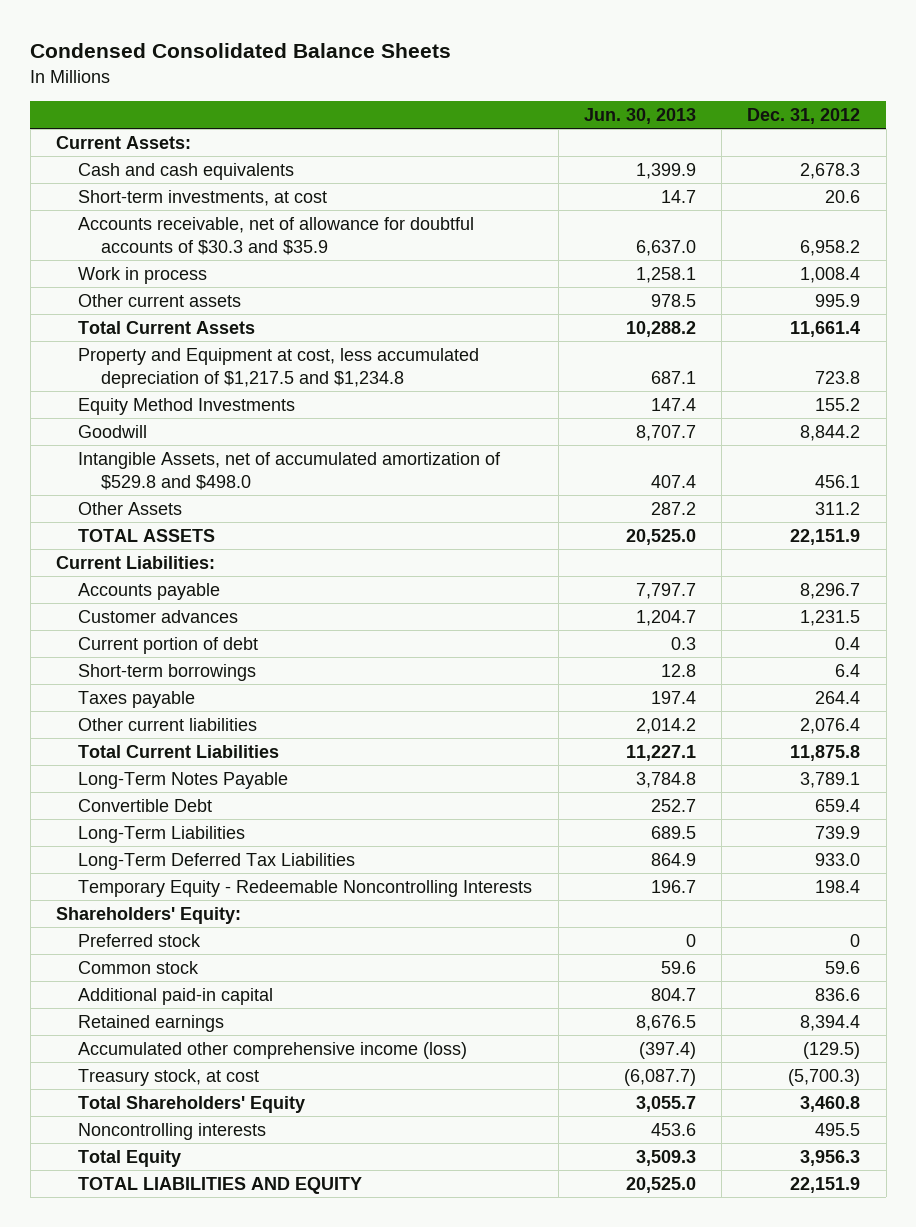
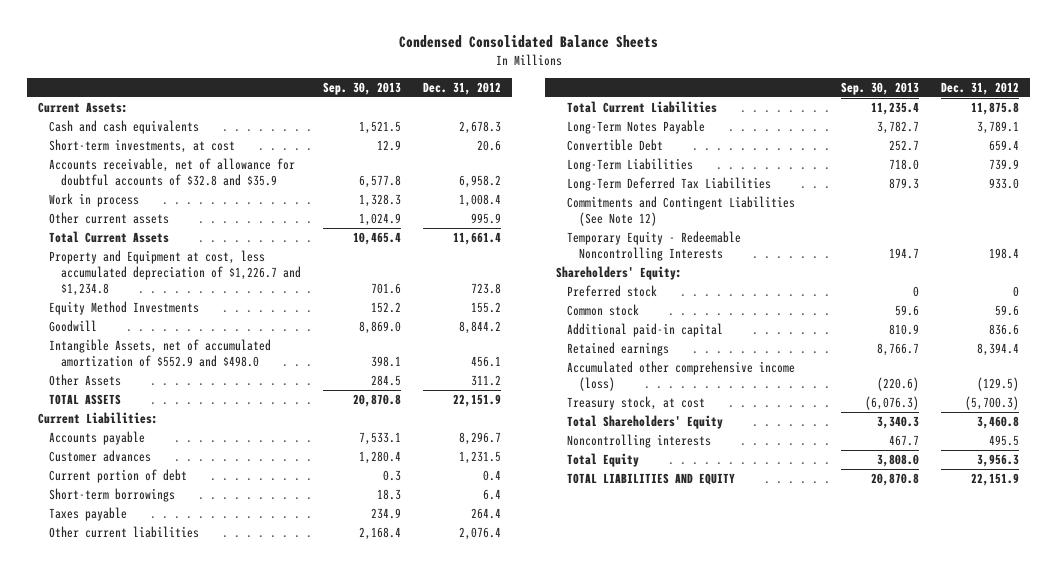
- | Jun. 30, 2013 | Dec. 31, 2012
+ | Sep. 30, 2013 | Dec. 31, 2012
- Accounts receivable, net of allowance for doubtful accounts of $30.3 and $35.9 | 6,637.0 | 6,958.2
+ Accounts receivable, net of allowance for doubtful accounts of $32.8 and $35.9 | 6,577.8 | 6,958.2
- Property and Equipment at cost, less accumulated depreciation of $1,217.5 and $1,234.8 | 687.1 | 723.8
+ Property and Equipment at cost, less accumulated depreciation of $1,226.7 and $1,234.8 | 701.6 | 723.8
- Intangible Assets, net of accumulated amortization of $529.8 and $498.0 | 407.4 | 456.1
+ Intangible Assets, net of accumulated amortization of $552.9 and $498.0 | 398.1 | 456.1
+ Commitments and Contingent Liabilities (See Note 12)

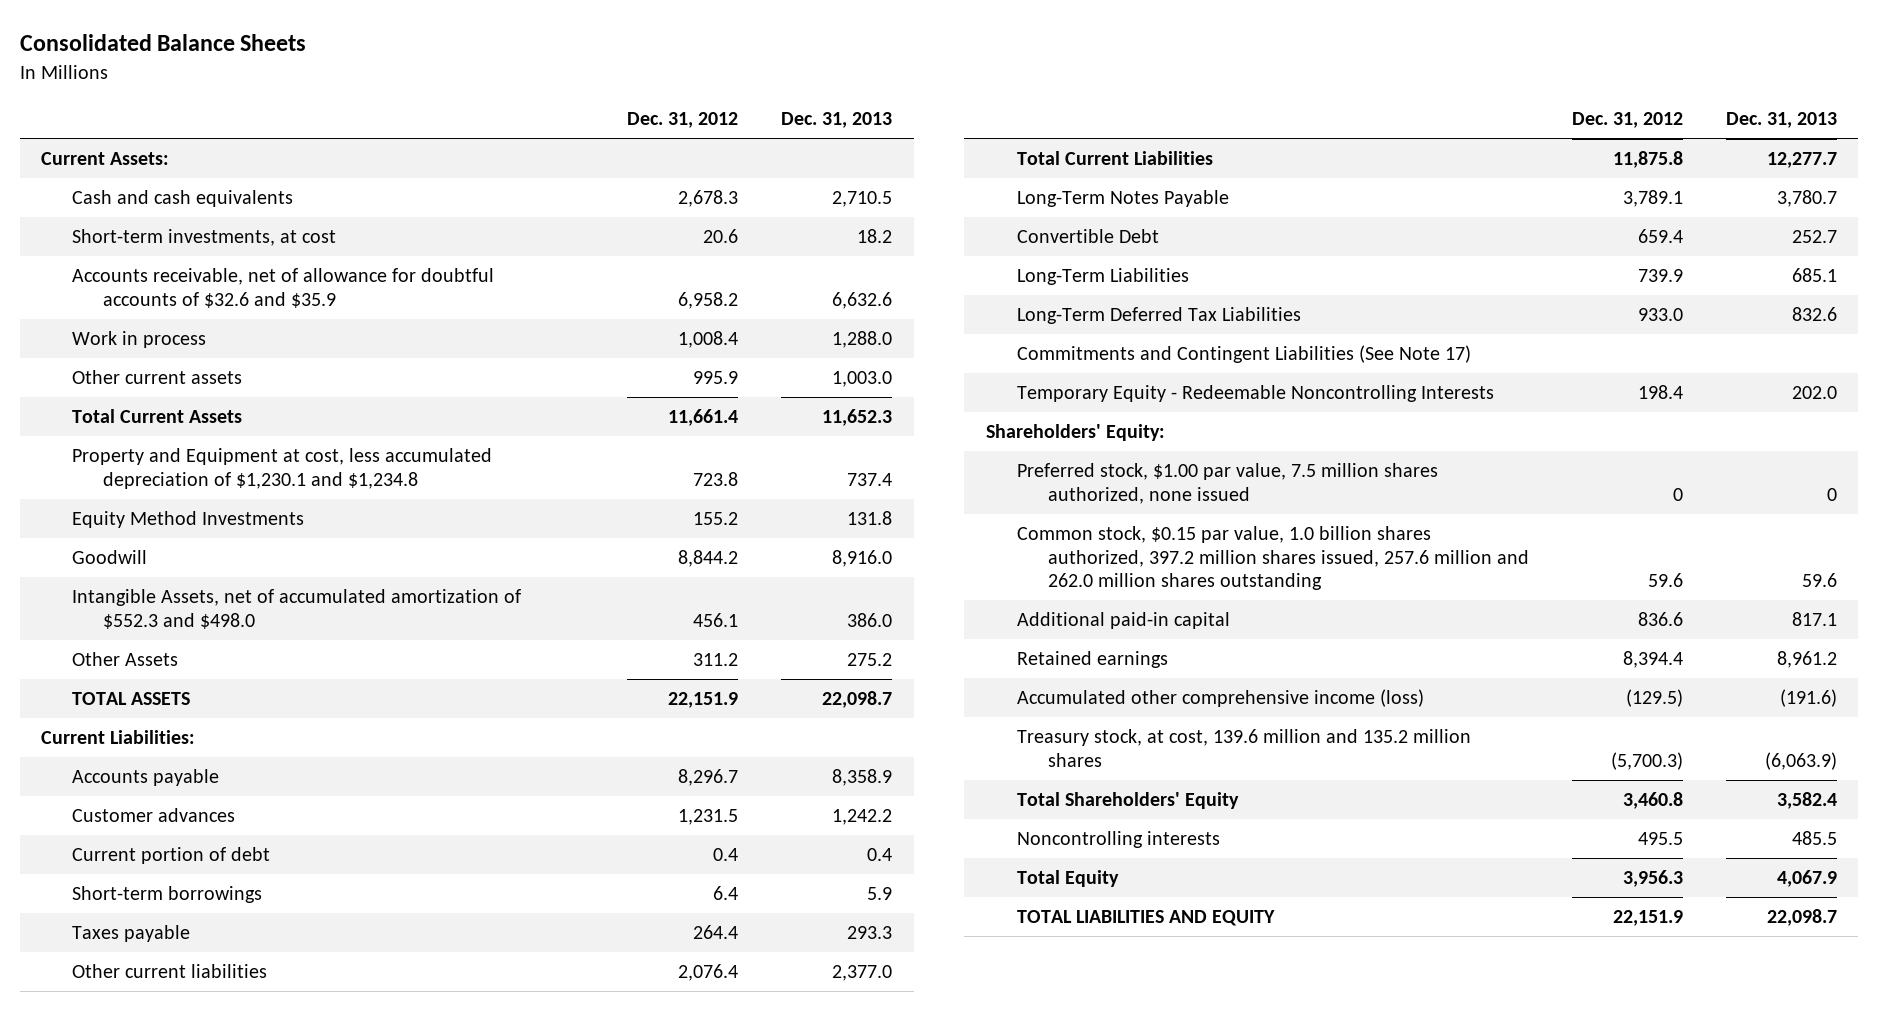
- Condensed Consolidated Balance Sheets
+ Consolidated Balance Sheets
- | Sep. 30, 2013 | Dec. 31, 2012
+ | Dec. 31, 2012 | Dec. 31, 2013
- Accounts receivable, net of allowance for doubtful accounts of $32.8 and $35.9 | 6,577.8 | 6,958.2
+ Accounts receivable, net of allowance for doubtful accounts of $32.6 and $35.9 | 6,958.2 | 6,632.6
- Property and Equipment at cost, less accumulated depreciation of $1,226.7 and $1,234.8 | 701.6 | 723.8
+ Property and Equipment at cost, less accumulated depreciation of $1,230.1 and $1,234.8 | 723.8 | 737.4
- Intangible Assets, net of accumulated amortization of $552.9 and $498.0 | 398.1 | 456.1
+ Intangible Assets, net of accumulated amortization of $552.3 and $498.0 | 456.1 | 386.0
- Commitments and Contingent Liabilities (See Note 12)
+ Commitments and Contingent Liabilities (See Note 17)
- Preferred stock | 0 | 0
- Common stock | 59.6 | 59.6
+ Preferred stock, $1.00 par value, 7.5 million shares authorized, none issued | 0 | 0
+ Common stock, $0.15 par value, 1.0 billion shares authorized, 397.2 million shares issued, 257.6 million and 262.0 million shares outstanding | 59.6 | 59.6
- Treasury stock, at cost | (6,076.3) | (5,700.3)
+ Treasury stock, at cost, 139.6 million and 135.2 million shares | (5,700.3) | (6,063.9)

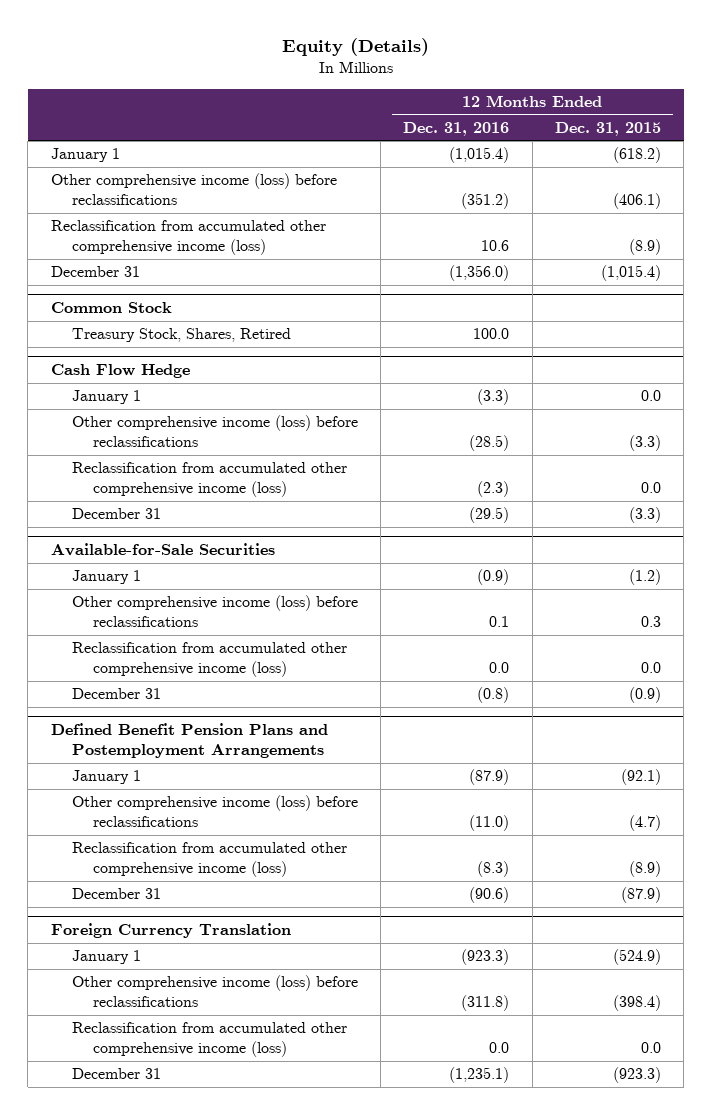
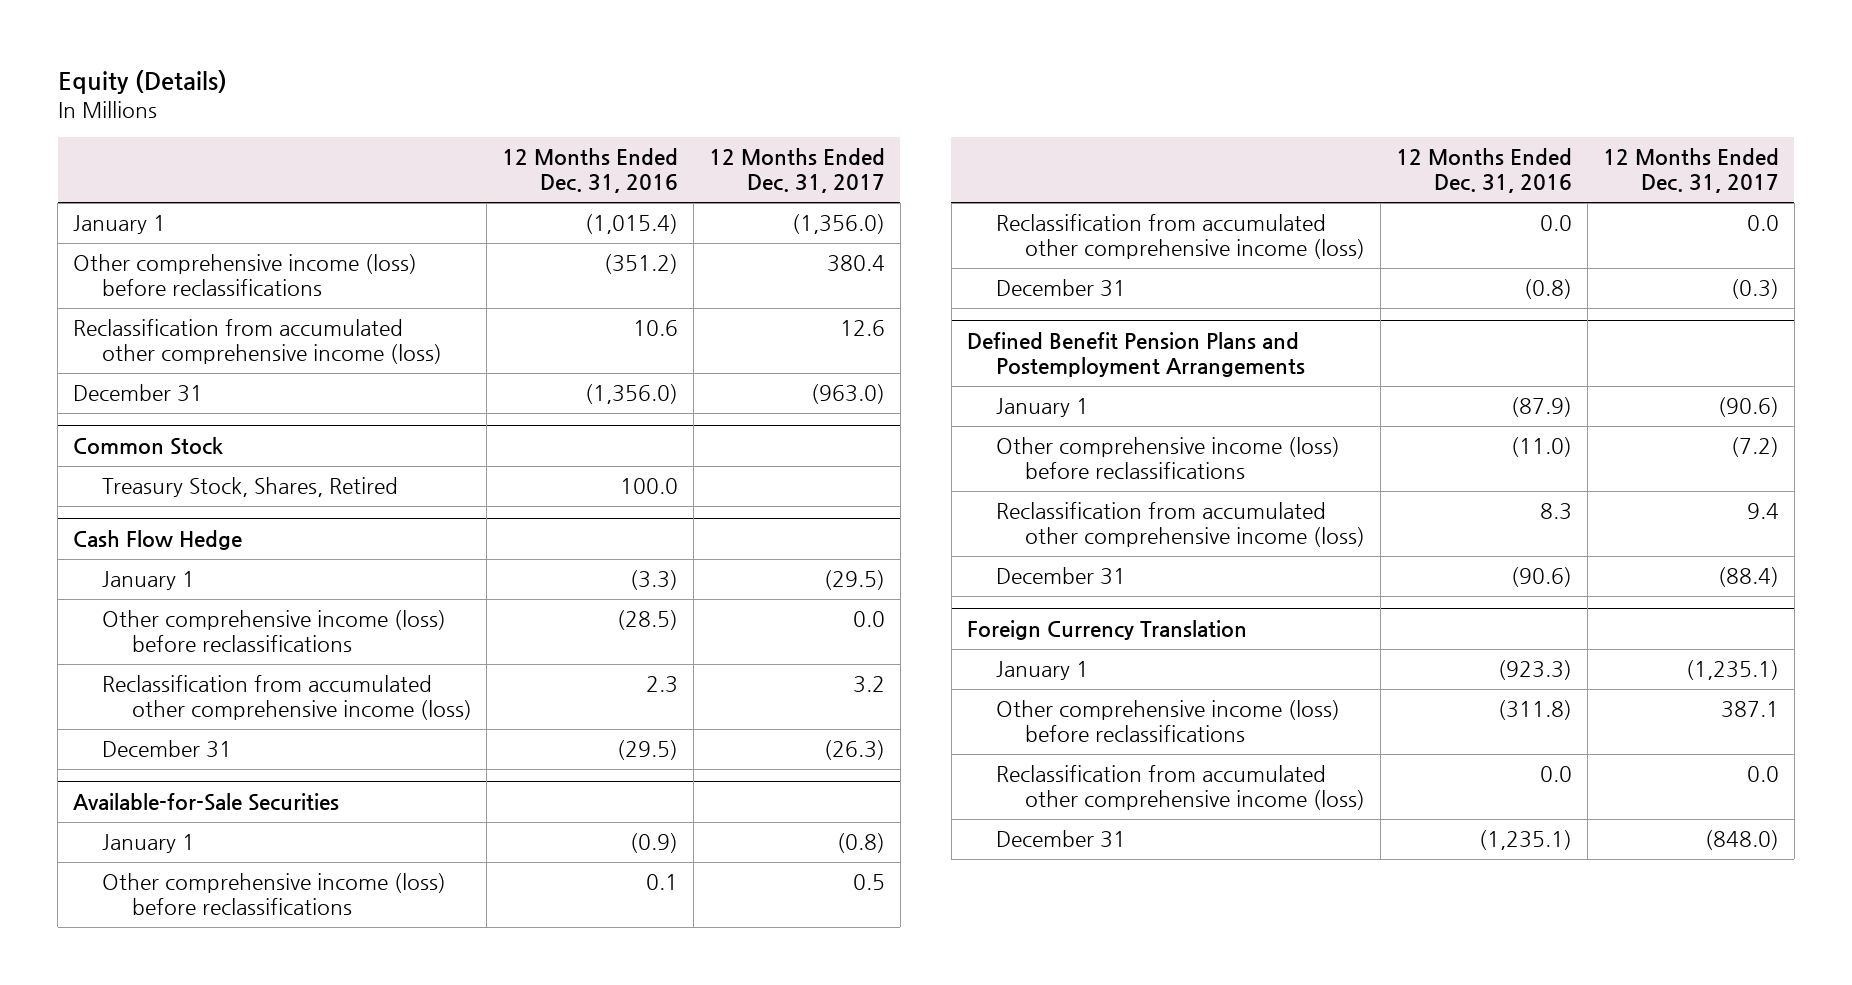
- | 12 Months Ended Dec. 31, 2016 | 12 Months Ended Dec. 31, 2015
+ | 12 Months Ended Dec. 31, 2016 | 12 Months Ended Dec. 31, 2017
@ Cash Flow Hedge
- Reclassification from accumulated other comprehensive income (loss) | (2.3) | 0.0
+ Reclassification from accumulated other comprehensive income (loss) | 2.3 | 3.2
@ Defined Benefit Pension Plans and Postemployment Arrangements
- Reclassification from accumulated other comprehensive income (loss) | (8.3) | (8.9)
+ Reclassification from accumulated other comprehensive income (loss) | 8.3 | 9.4

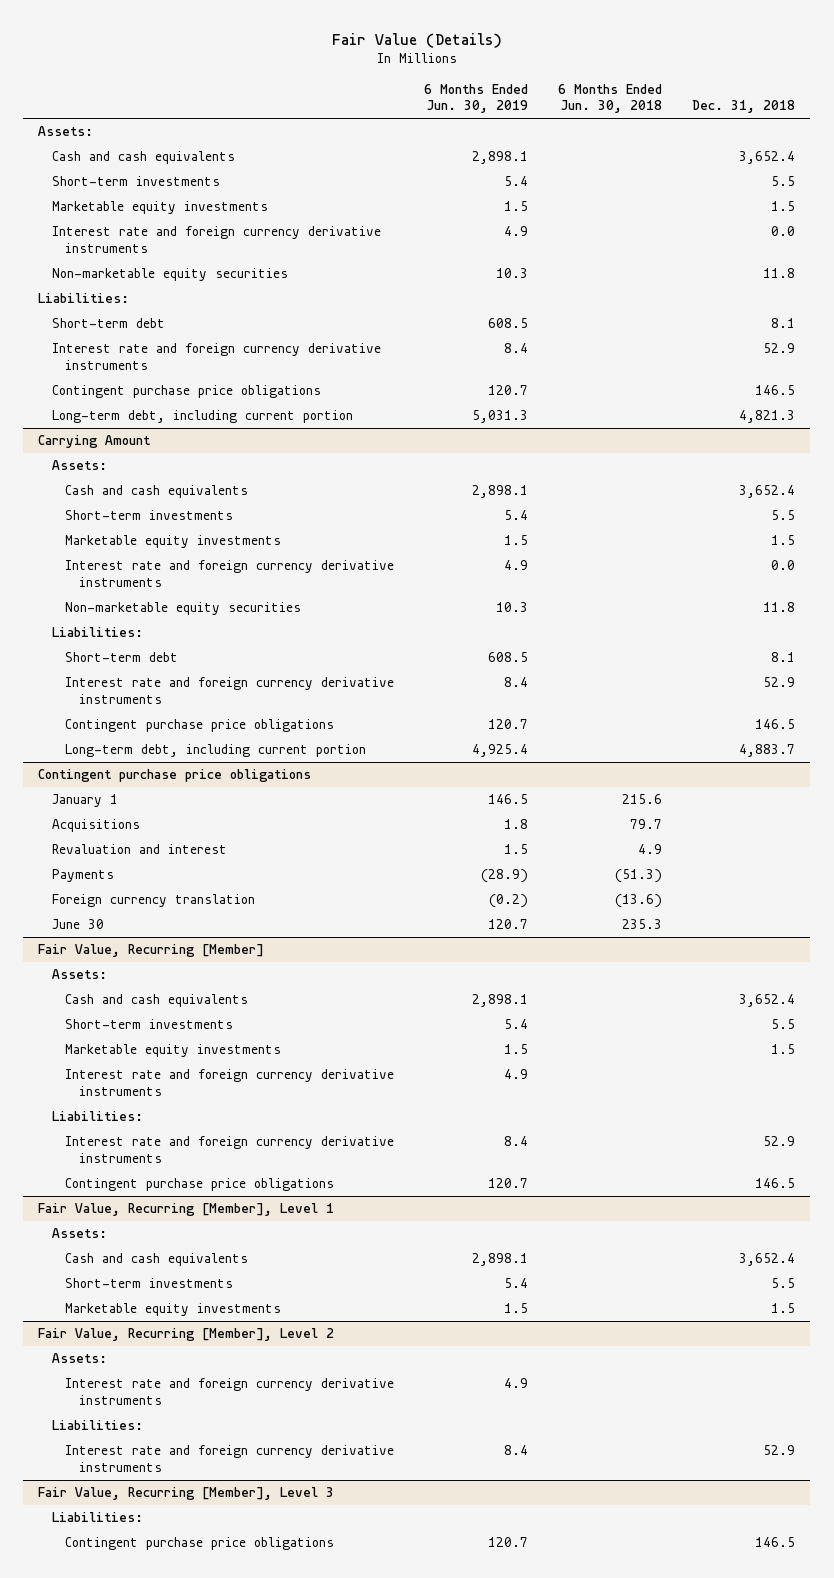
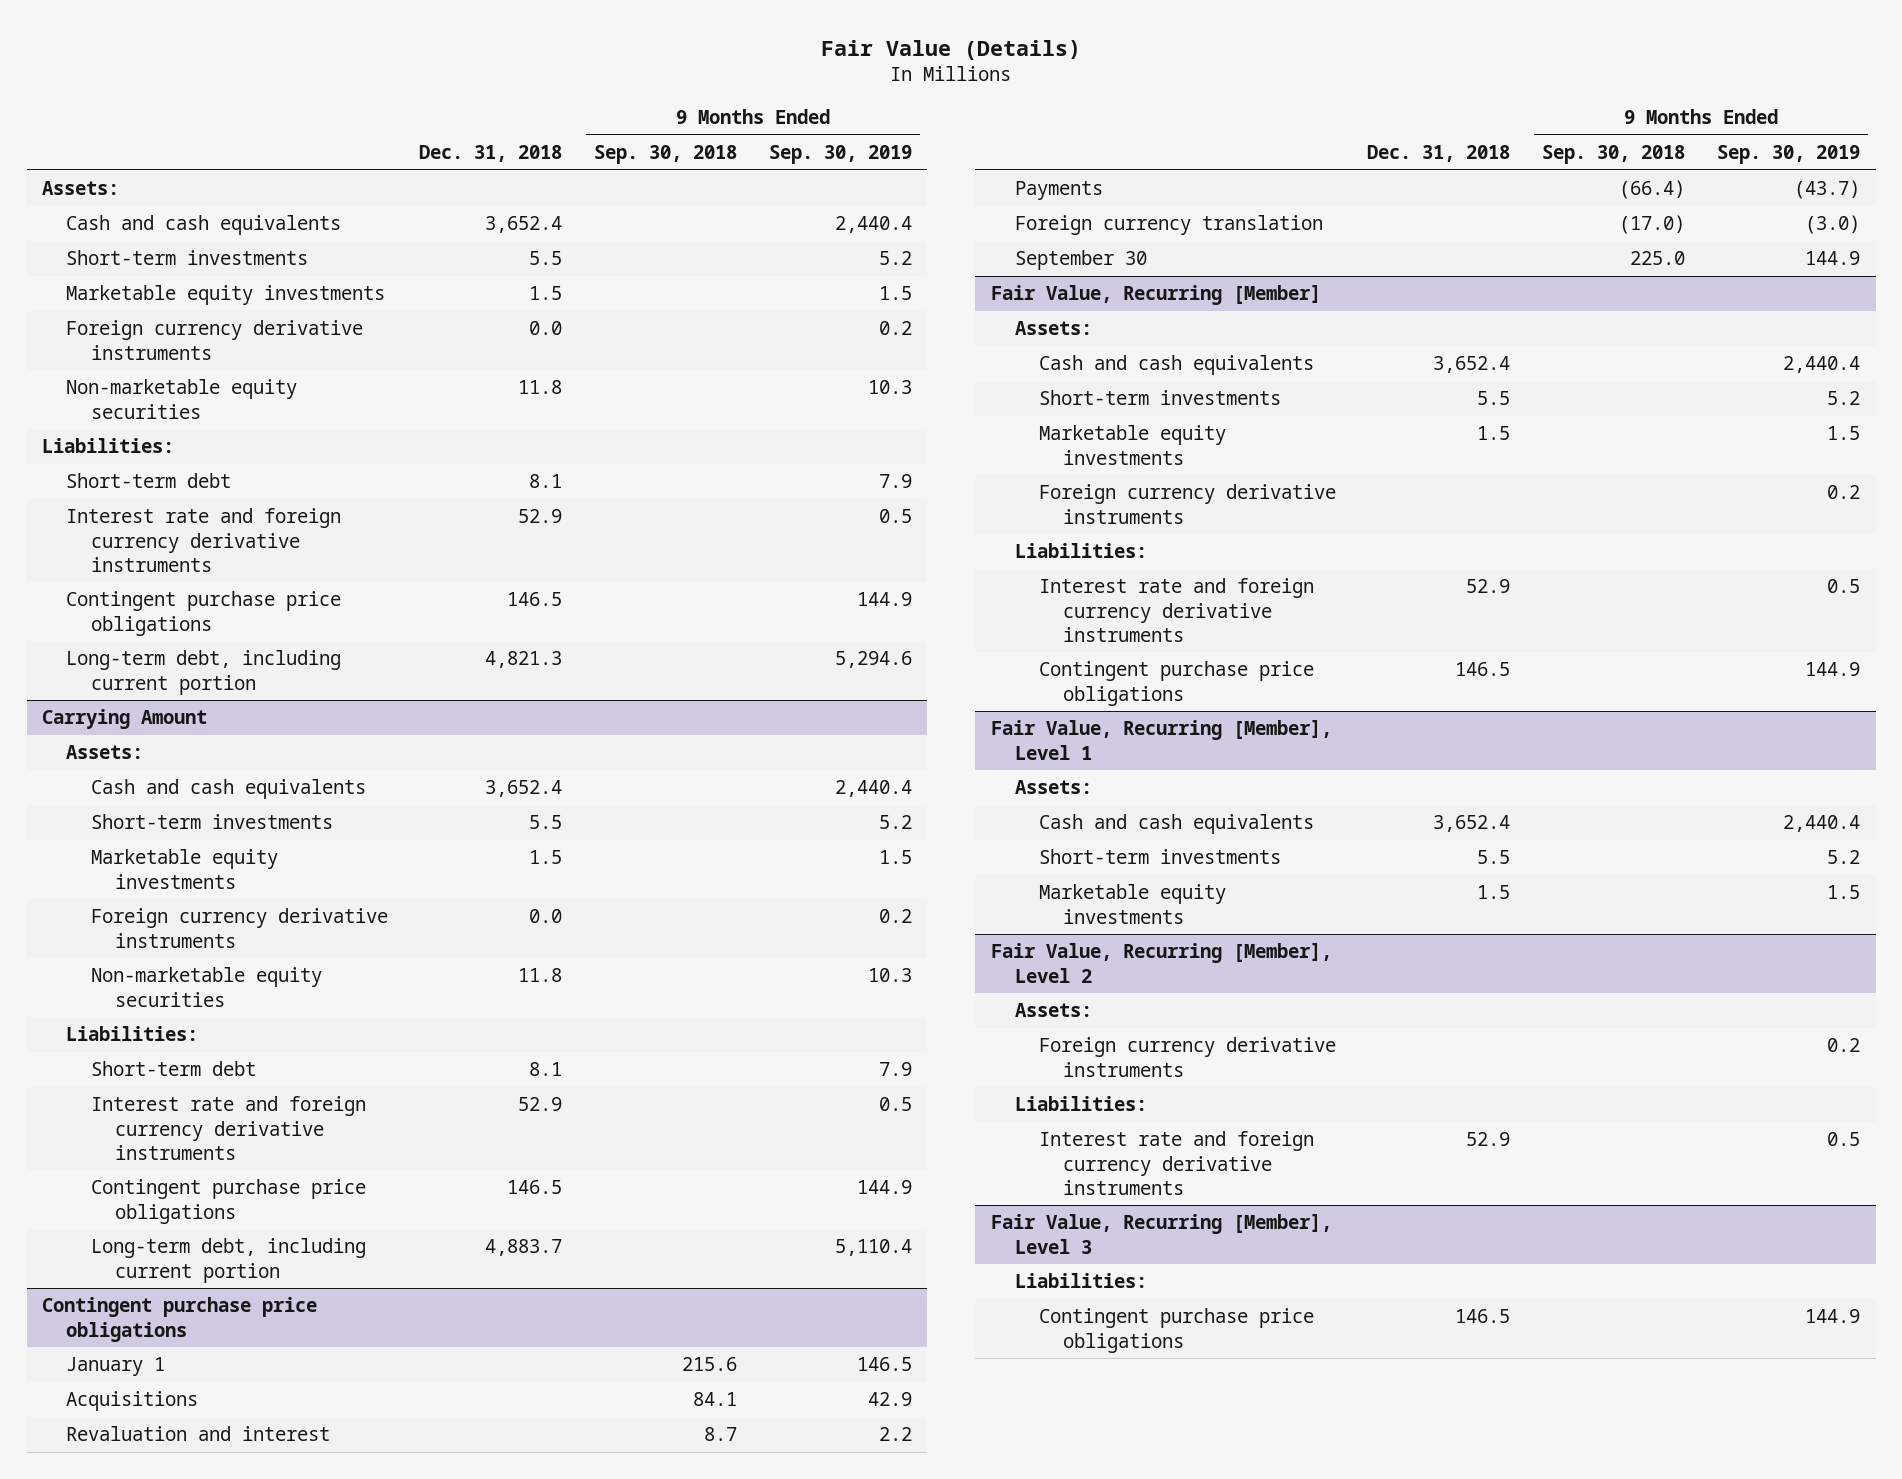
- | 6 Months Ended Jun. 30, 2019 | 6 Months Ended Jun. 30, 2018 | Dec. 31, 2018
+ | Dec. 31, 2018 | 9 Months Ended Sep. 30, 2018 | 9 Months Ended Sep. 30, 2019
- Interest rate and foreign currency derivative instruments | 4.9 | | 0.0
+ Foreign currency derivative instruments | 0.0 | | 0.2
@ Carrying Amount
- Interest rate and foreign currency derivative instruments | 4.9 | | 0.0
+ Foreign currency derivative instruments | 0.0 | | 0.2
@ Contingent purchase price obligations
- June 30 | 120.7 | 235.3 |
+ September 30 | | 225.0 | 144.9
@ Fair Value, Recurring [Member]
- Interest rate and foreign currency derivative instruments | 4.9 | |
+ Foreign currency derivative instruments | | | 0.2
@ Fair Value, Recurring [Member], Level 2
- Interest rate and foreign currency derivative instruments | 4.9 | |
+ Foreign currency derivative instruments | | | 0.2

